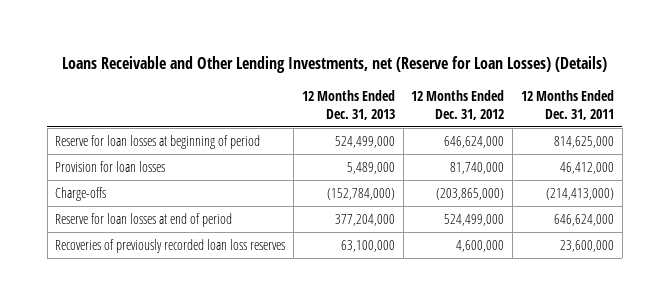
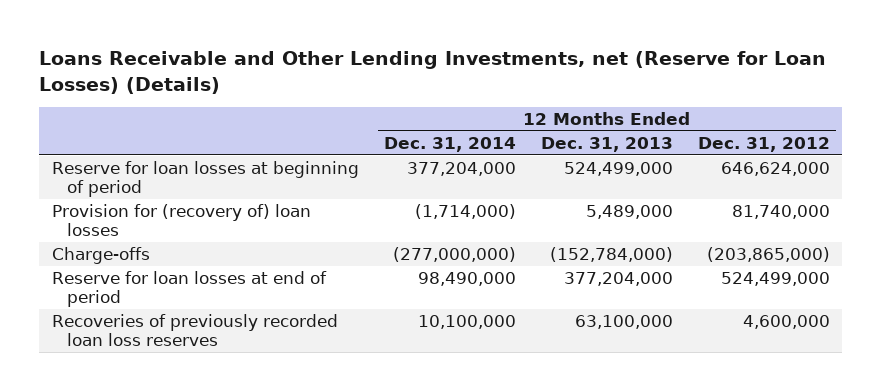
- | 12 Months Ended Dec. 31, 2013 | 12 Months Ended Dec. 31, 2012 | 12 Months Ended Dec. 31, 2011
+ | 12 Months Ended Dec. 31, 2014 | 12 Months Ended Dec. 31, 2013 | 12 Months Ended Dec. 31, 2012
- Provision for loan losses | 5,489,000 | 81,740,000 | 46,412,000
+ Provision for (recovery of) loan losses | (1,714,000) | 5,489,000 | 81,740,000

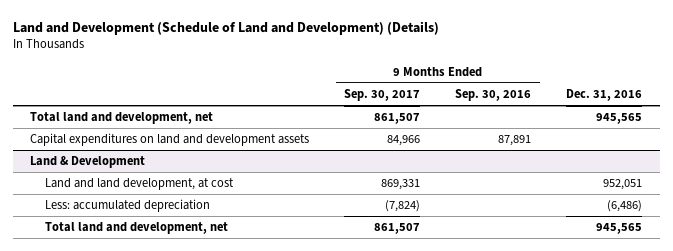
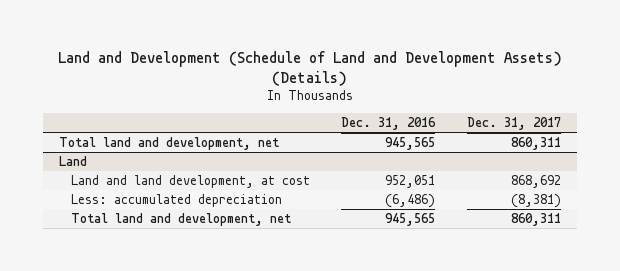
- Land and Development (Schedule of Land and Development) (Details)
+ Land and Development (Schedule of Land and Development Assets) (Details)
- | 9 Months Ended Sep. 30, 2017 | 9 Months Ended Sep. 30, 2016 | Dec. 31, 2016
+ | Dec. 31, 2016 | Dec. 31, 2017
- Capital expenditures on land and development assets | 84,966 | 87,891 |
- Land & Development
+ Land

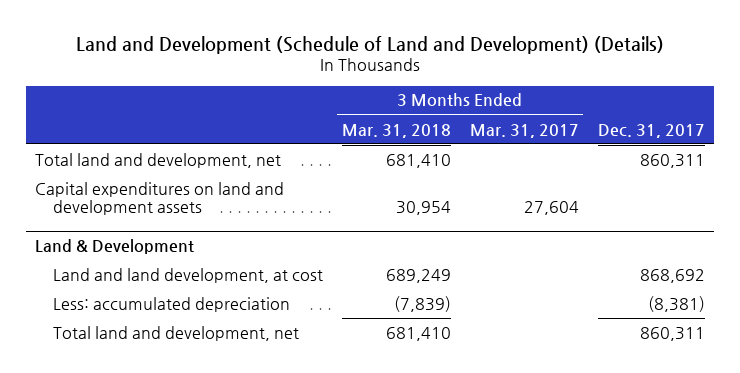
- Land and Development (Schedule of Land and Development Assets) (Details)
+ Land and Development (Schedule of Land and Development) (Details)
- | Dec. 31, 2016 | Dec. 31, 2017
+ | 3 Months Ended Mar. 31, 2018 | 3 Months Ended Mar. 31, 2017 | Dec. 31, 2017
- Land
+ Capital expenditures on land and development assets | 30,954 | 27,604 |
+ Land & Development

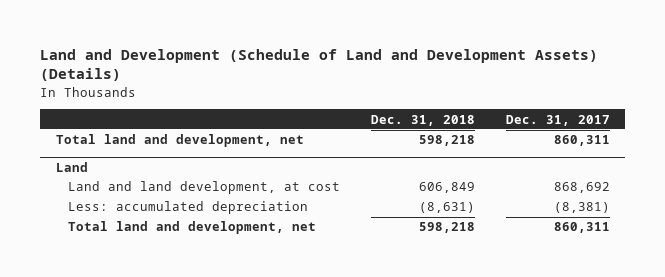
- Land and Development (Schedule of Land and Development) (Details)
+ Land and Development (Schedule of Land and Development Assets) (Details)
- | 3 Months Ended Mar. 31, 2018 | 3 Months Ended Mar. 31, 2017 | Dec. 31, 2017
+ | Dec. 31, 2018 | Dec. 31, 2017
- Capital expenditures on land and development assets | 30,954 | 27,604 |
- Land & Development
+ Land

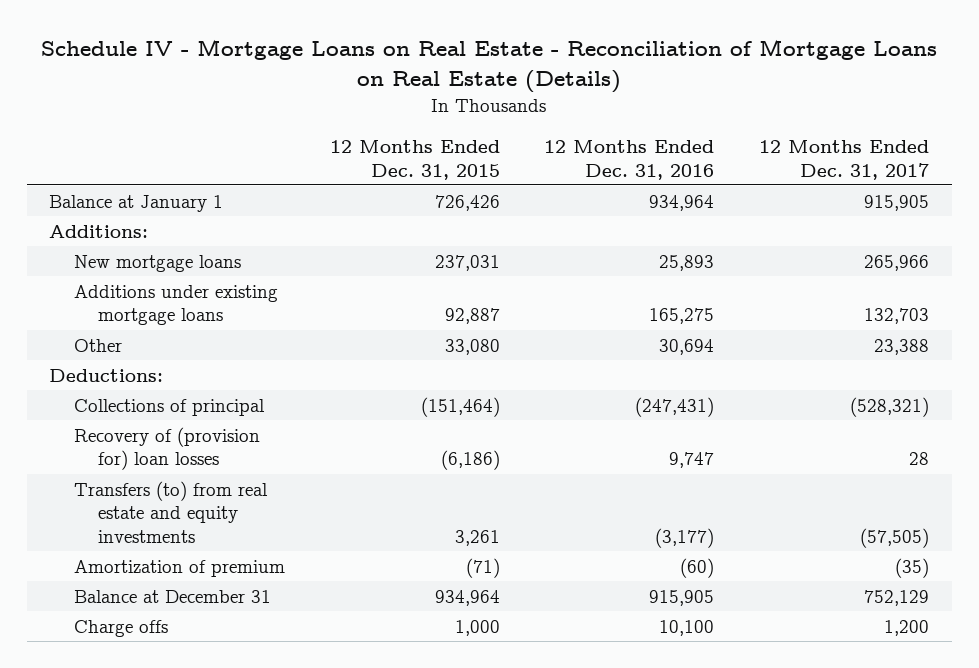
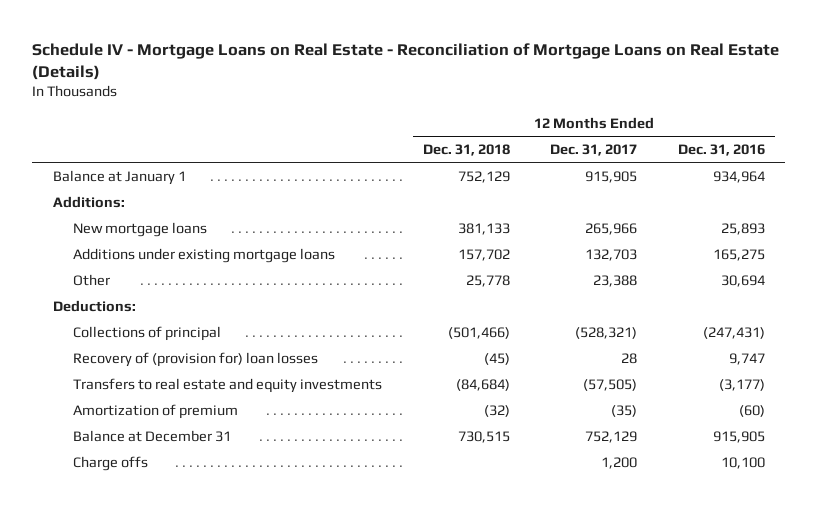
- | 12 Months Ended Dec. 31, 2015 | 12 Months Ended Dec. 31, 2016 | 12 Months Ended Dec. 31, 2017
+ | 12 Months Ended Dec. 31, 2018 | 12 Months Ended Dec. 31, 2017 | 12 Months Ended Dec. 31, 2016
- Transfers (to) from real estate and equity investments | 3,261 | (3,177) | (57,505)
+ Transfers to real estate and equity investments | (84,684) | (57,505) | (3,177)

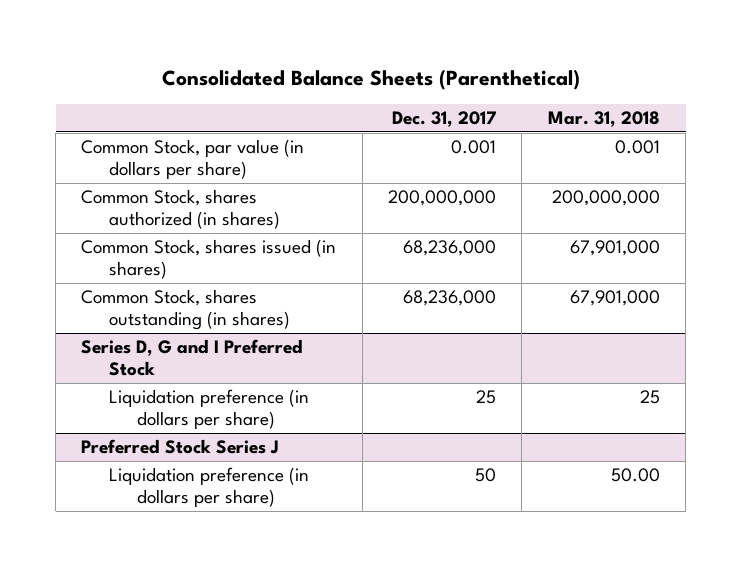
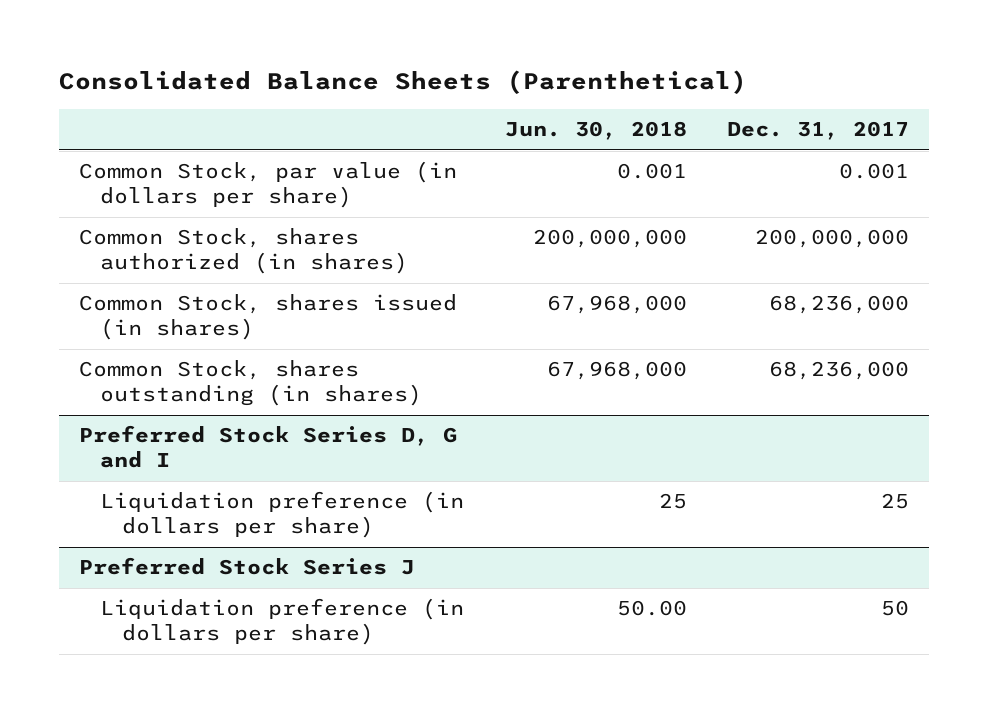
- | Dec. 31, 2017 | Mar. 31, 2018
+ | Jun. 30, 2018 | Dec. 31, 2017
- Series D, G and I Preferred Stock
+ Preferred Stock Series D, G and I

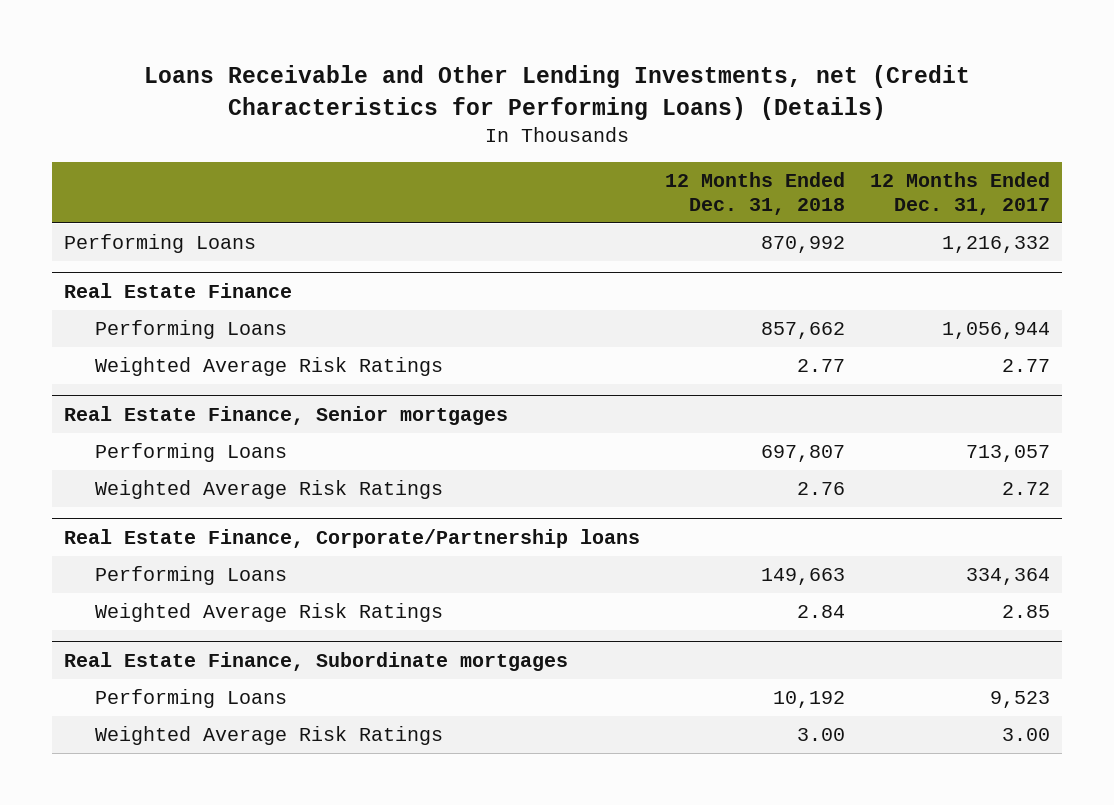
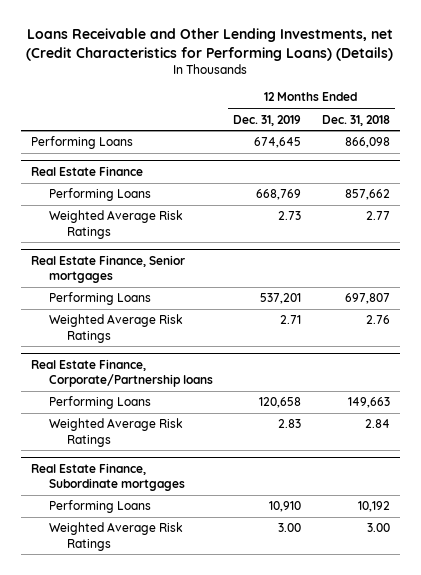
- | 12 Months Ended Dec. 31, 2018 | 12 Months Ended Dec. 31, 2017
+ | 12 Months Ended Dec. 31, 2019 | 12 Months Ended Dec. 31, 2018
- Performing Loans | 870,992 | 1,216,332
+ Performing Loans | 674,645 | 866,098

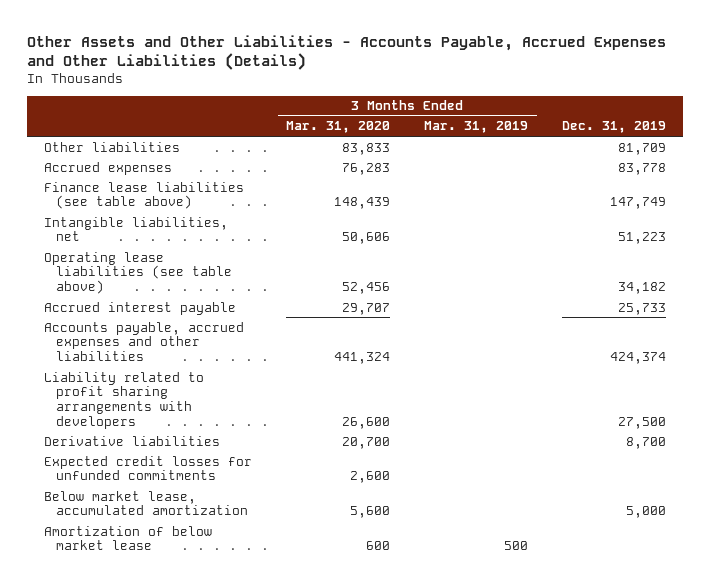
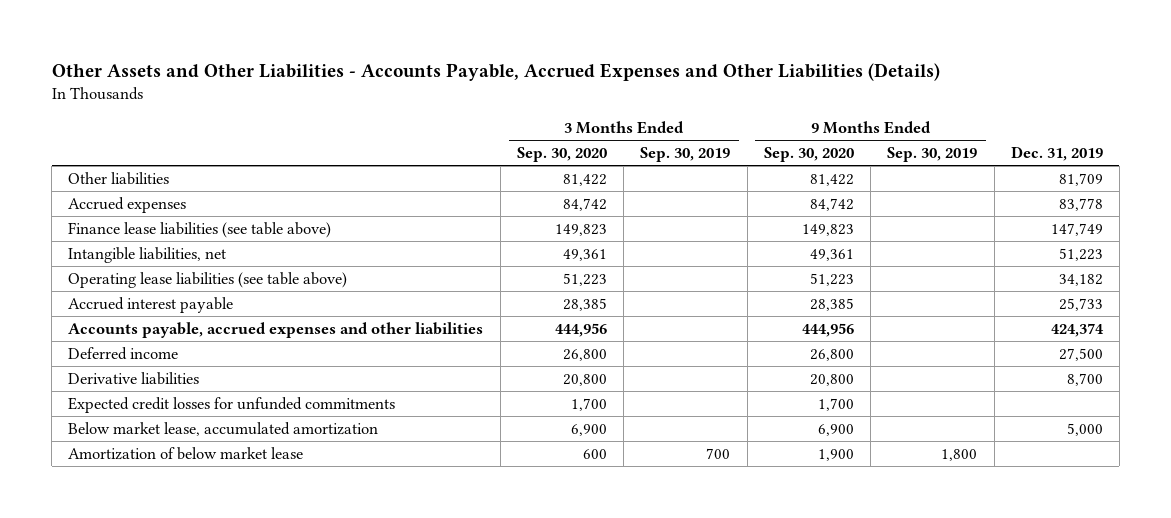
- | 3 Months Ended Mar. 31, 2020 | 3 Months Ended Mar. 31, 2019 | Dec. 31, 2019
+ | 3 Months Ended Sep. 30, 2020 | 3 Months Ended Sep. 30, 2019 | 9 Months Ended Sep. 30, 2020 | 9 Months Ended Sep. 30, 2019 | Dec. 31, 2019
- Liability related to profit sharing arrangements with developers | 26,600 | | 27,500
+ Deferred income | 26,800 | | 26,800 | | 27,500

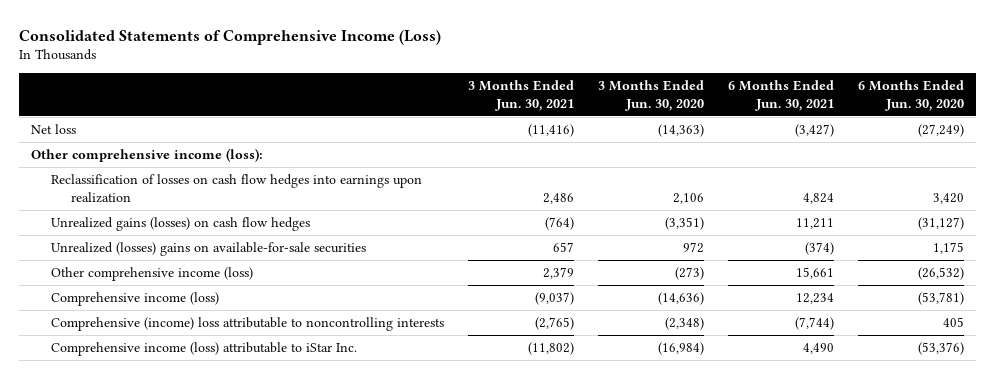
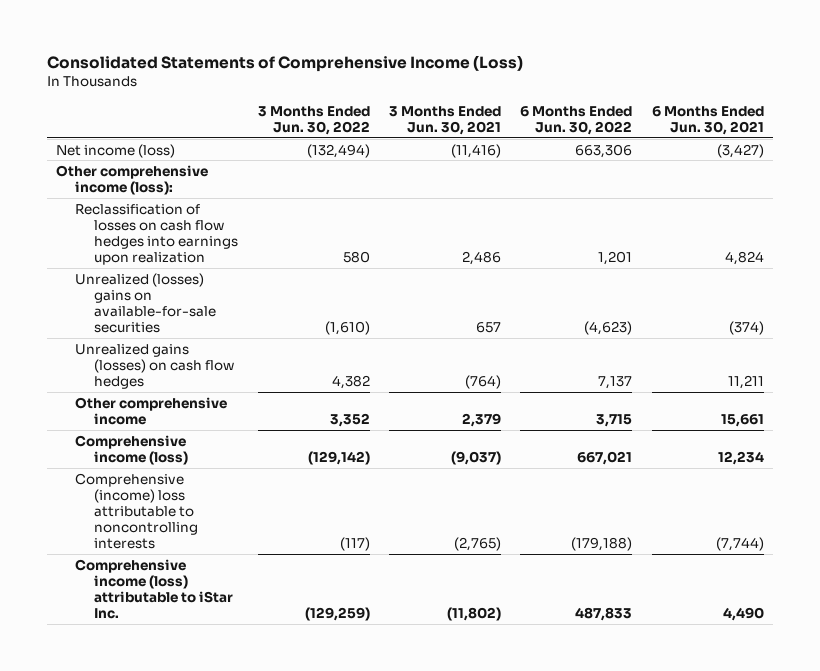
- | 3 Months Ended Jun. 30, 2021 | 3 Months Ended Jun. 30, 2020 | 6 Months Ended Jun. 30, 2021 | 6 Months Ended Jun. 30, 2020
+ | 3 Months Ended Jun. 30, 2022 | 3 Months Ended Jun. 30, 2021 | 6 Months Ended Jun. 30, 2022 | 6 Months Ended Jun. 30, 2021
- Net loss | (11,416) | (14,363) | (3,427) | (27,249)
+ Net income (loss) | (132,494) | (11,416) | 663,306 | (3,427)
- Other comprehensive income (loss) | 2,379 | (273) | 15,661 | (26,532)
moved down: Unrealized gains (losses) on cash flow hedges | 4,382 | (764) | 7,137 | 11,211
+ Other comprehensive income | 3,352 | 2,379 | 3,715 | 15,661

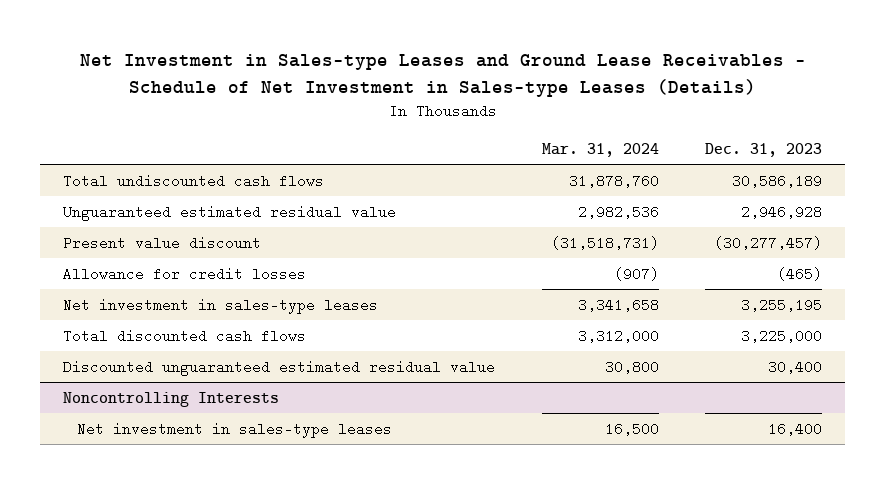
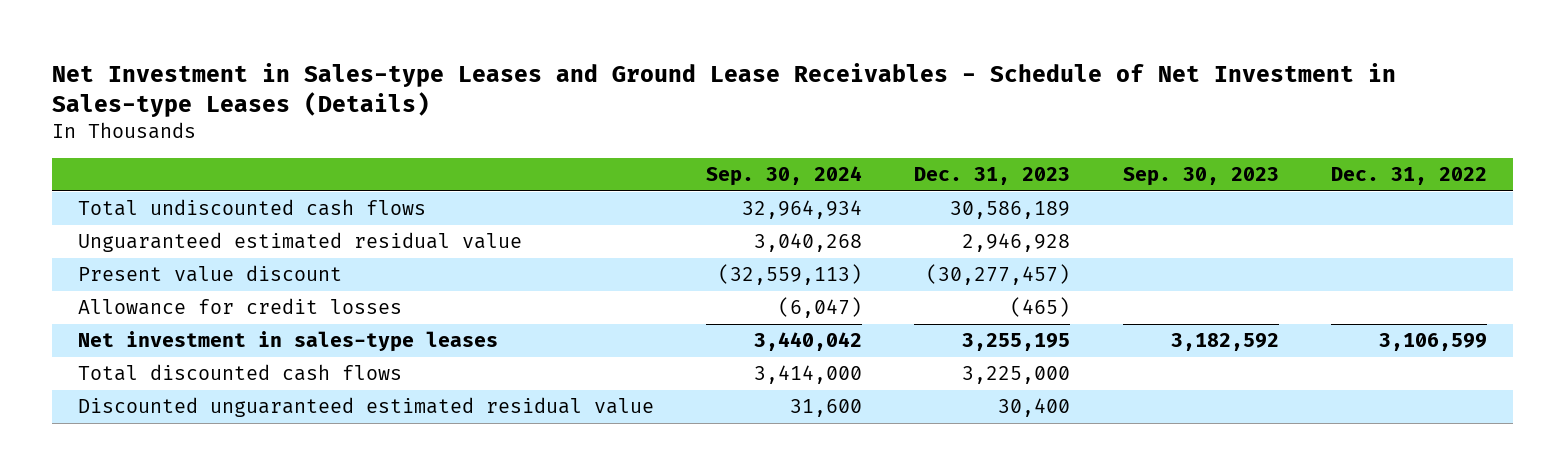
- | Mar. 31, 2024 | Dec. 31, 2023
+ | Sep. 30, 2024 | Dec. 31, 2023 | Sep. 30, 2023 | Dec. 31, 2022
- Noncontrolling Interests
- Net investment in sales-type leases | 16,500 | 16,400

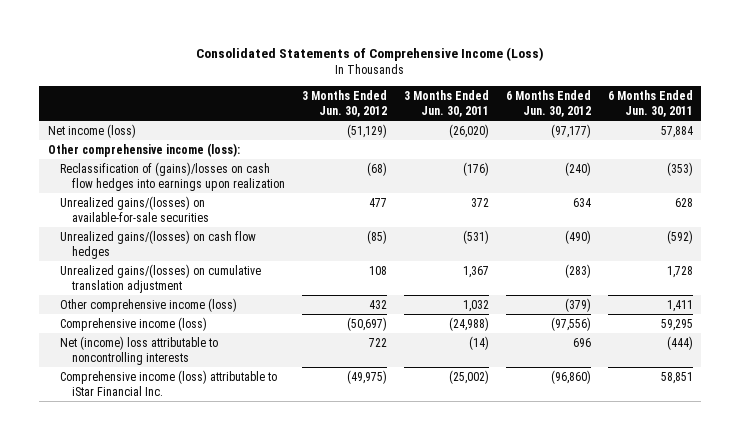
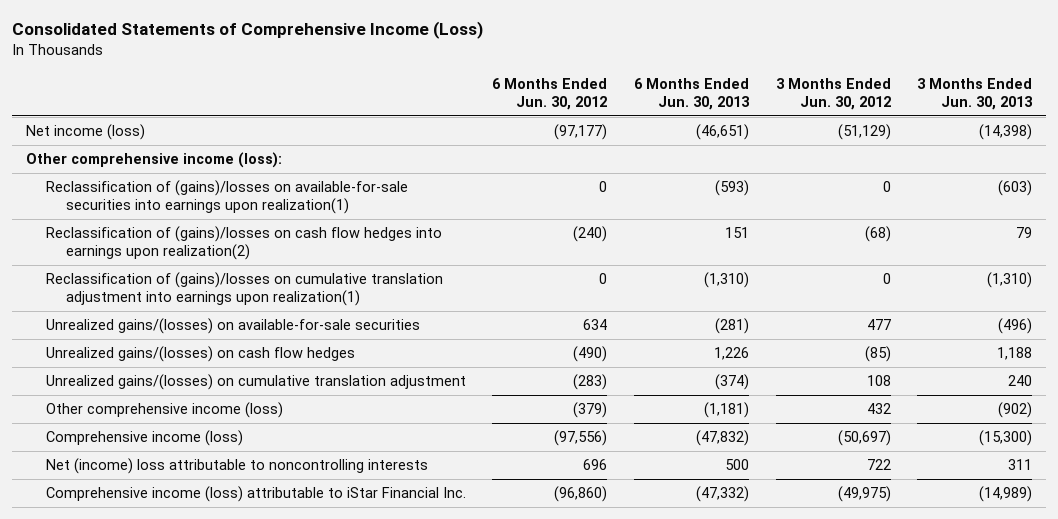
- | 3 Months Ended Jun. 30, 2012 | 3 Months Ended Jun. 30, 2011 | 6 Months Ended Jun. 30, 2012 | 6 Months Ended Jun. 30, 2011
+ | 6 Months Ended Jun. 30, 2012 | 6 Months Ended Jun. 30, 2013 | 3 Months Ended Jun. 30, 2012 | 3 Months Ended Jun. 30, 2013
- Reclassification of (gains)/losses on cash flow hedges into earnings upon realization | (68) | (176) | (240) | (353)
+ Reclassification of (gains)/losses on available-for-sale securities into earnings upon realization(1) | 0 | (593) | 0 | (603)
+ Reclassification of (gains)/losses on cash flow hedges into earnings upon realization(2) | (240) | 151 | (68) | 79
+ Reclassification of (gains)/losses on cumulative translation adjustment into earnings upon realization(1) | 0 | (1,310) | 0 | (1,310)

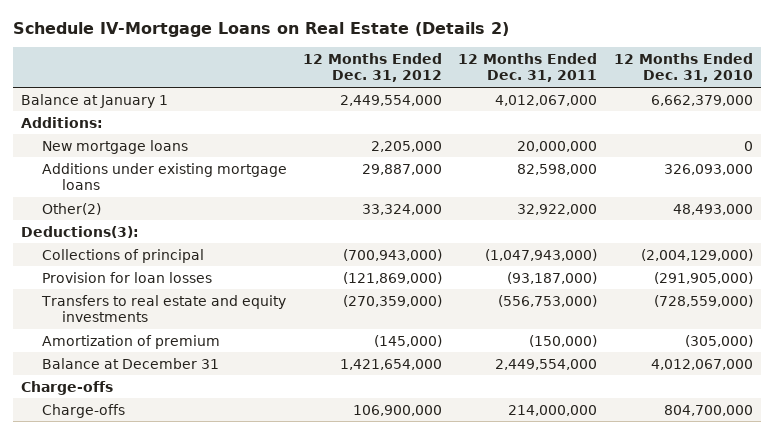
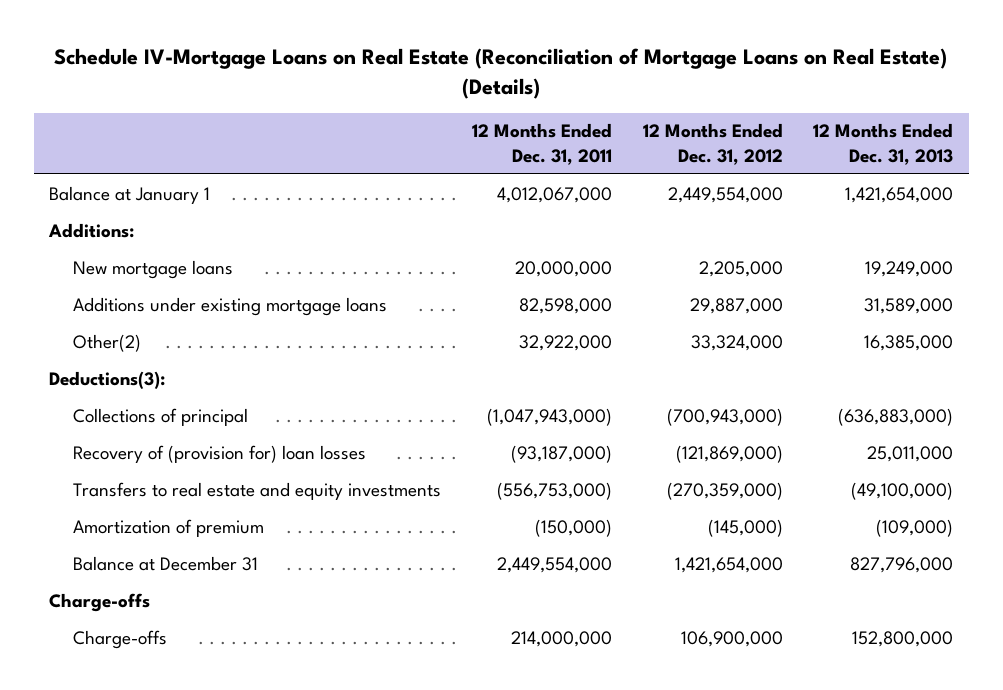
- Schedule IV-Mortgage Loans on Real Estate (Details 2)
+ Schedule IV-Mortgage Loans on Real Estate (Reconciliation of Mortgage Loans on Real Estate) (Details)
- | 12 Months Ended Dec. 31, 2012 | 12 Months Ended Dec. 31, 2011 | 12 Months Ended Dec. 31, 2010
+ | 12 Months Ended Dec. 31, 2011 | 12 Months Ended Dec. 31, 2012 | 12 Months Ended Dec. 31, 2013
- Provision for loan losses | (121,869,000) | (93,187,000) | (291,905,000)
+ Recovery of (provision for) loan losses | (93,187,000) | (121,869,000) | 25,011,000

